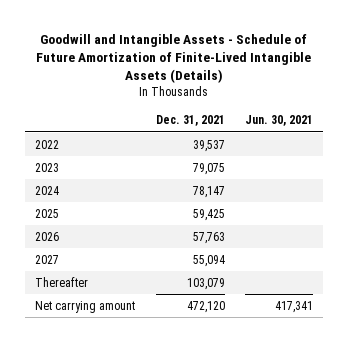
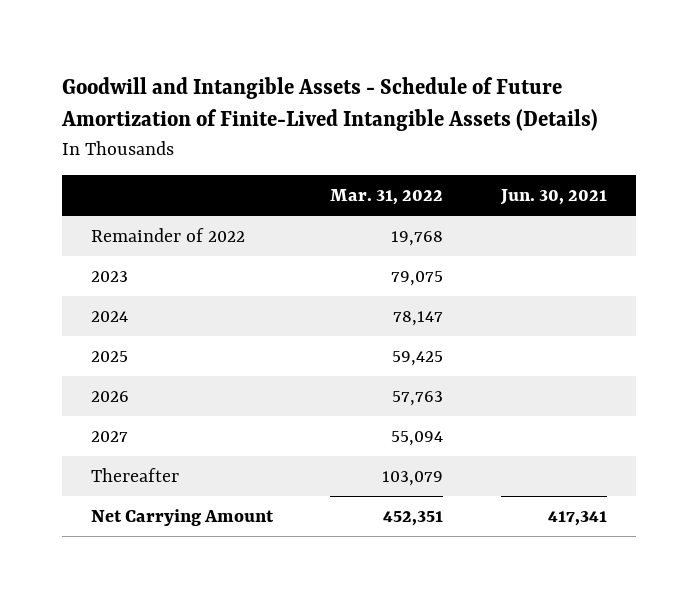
- | Dec. 31, 2021 | Jun. 30, 2021
+ | Mar. 31, 2022 | Jun. 30, 2021
- 2022 | 39,537 |
+ Remainder of 2022 | 19,768 |
- Net carrying amount | 472,120 | 417,341
+ Net Carrying Amount | 452,351 | 417,341

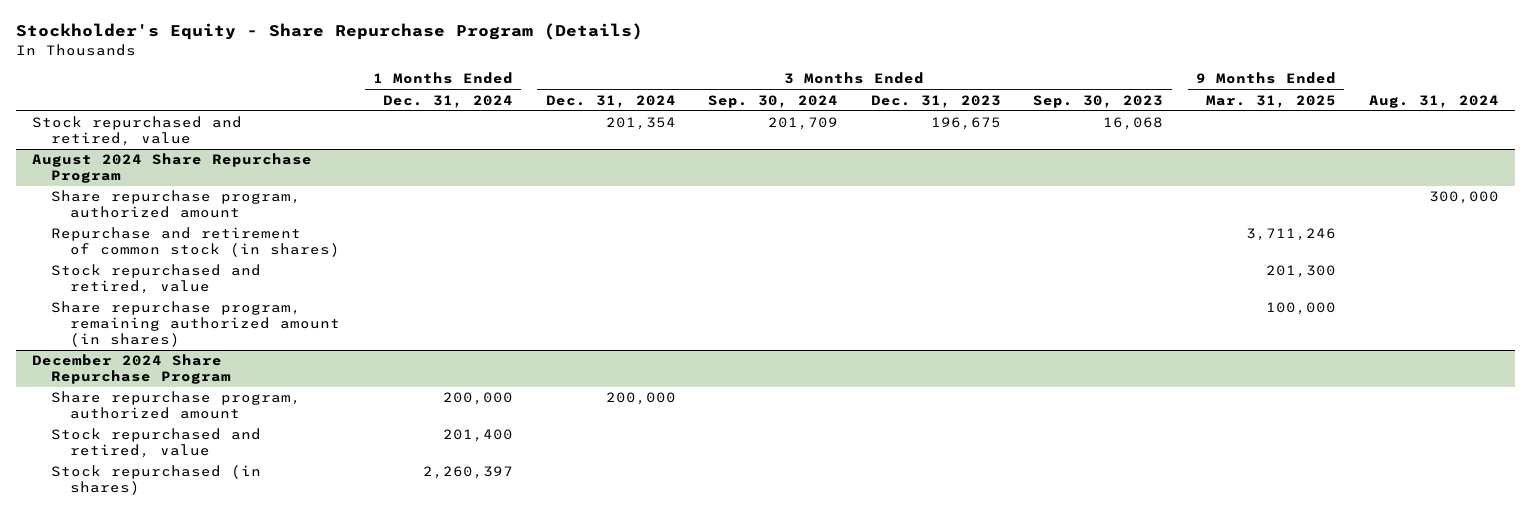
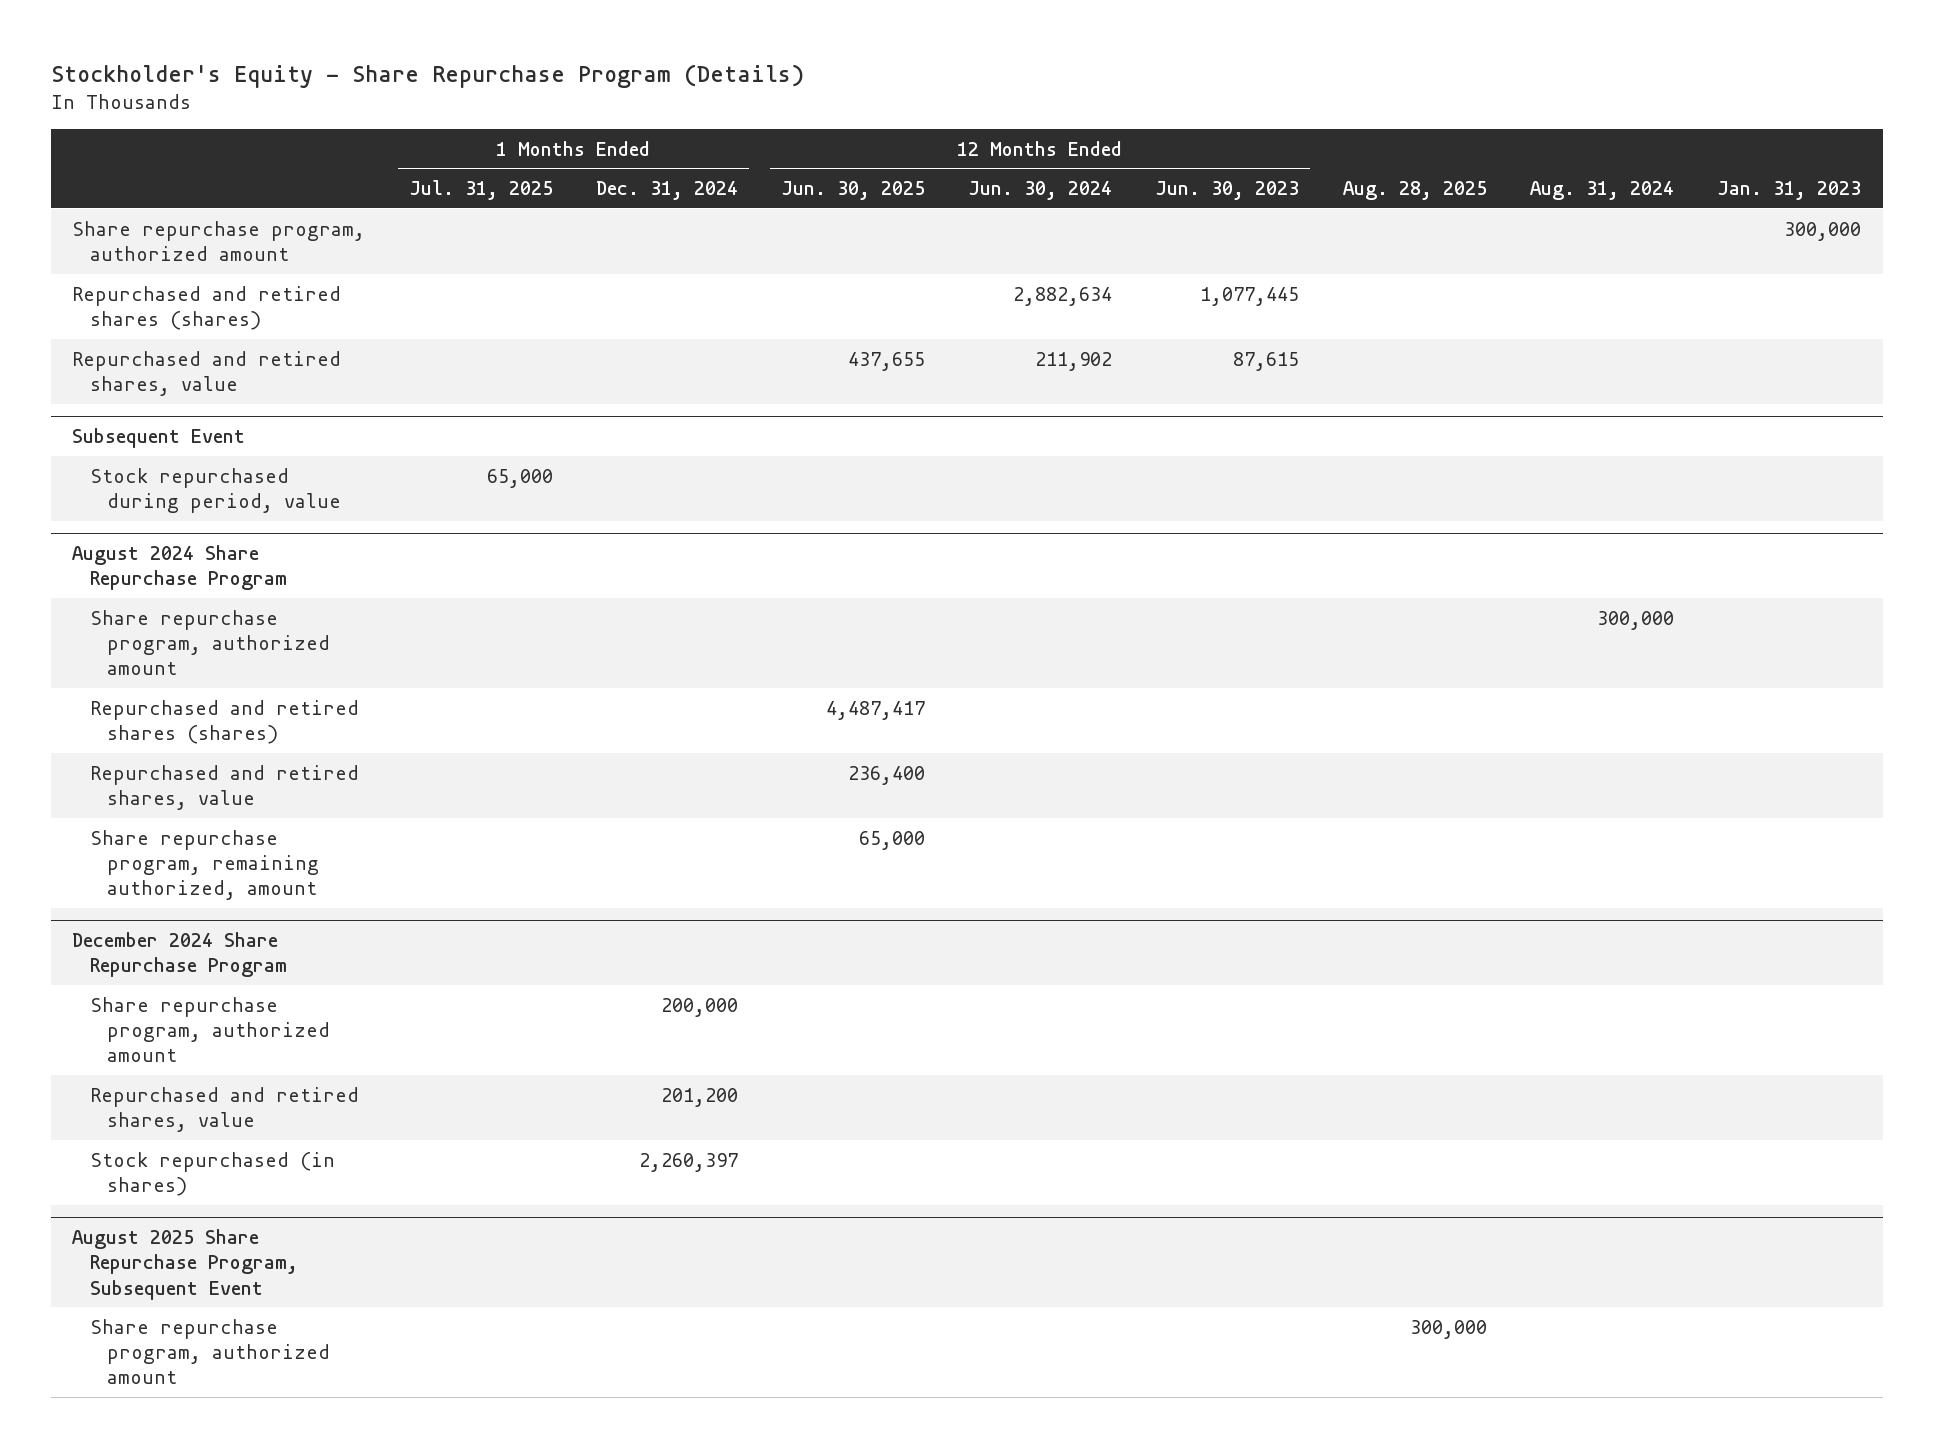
- | 1 Months Ended Dec. 31, 2024 | 3 Months Ended Dec. 31, 2024 | 3 Months Ended Sep. 30, 2024 | 3 Months Ended Dec. 31, 2023 | 3 Months Ended Sep. 30, 2023 | 9 Months Ended Mar. 31, 2025 | Aug. 31, 2024
+ | 1 Months Ended Jul. 31, 2025 | 1 Months Ended Dec. 31, 2024 | 12 Months Ended Jun. 30, 2025 | 12 Months Ended Jun. 30, 2024 | 12 Months Ended Jun. 30, 2023 | Aug. 28, 2025 | Aug. 31, 2024 | Jan. 31, 2023
- Stock repurchased and retired, value | | 201,354 | 201,709 | 196,675 | 16,068 | |
+ Share repurchase program, authorized amount | | | | | | | | 300,000
+ Repurchased and retired shares (shares) | | | | 2,882,634 | 1,077,445 | | |
+ Repurchased and retired shares, value | | | 437,655 | 211,902 | 87,615 | | |
+ Subsequent Event
+ Stock repurchased during period, value | 65,000 | | | | | | |
@ August 2024 Share Repurchase Program
- Repurchase and retirement of common stock (in shares) | | | | | | 3,711,246 |
- Stock repurchased and retired, value | | | | | | 201,300 |
- Share repurchase program, remaining authorized amount (in shares) | | | | | | 100,000 |
+ Repurchased and retired shares (shares) | | | 4,487,417 | | | | |
+ Repurchased and retired shares, value | | | 236,400 | | | | |
+ Share repurchase program, remaining authorized, amount | | | 65,000 | | | | |
@ December 2024 Share Repurchase Program
- Stock repurchased and retired, value | 201,400 | | | | | |
+ Repurchased and retired shares, value | | 201,200 | | | | | |
+ August 2025 Share Repurchase Program, Subsequent Event
+ Share repurchase program, authorized amount | | | | | | 300,000 | |

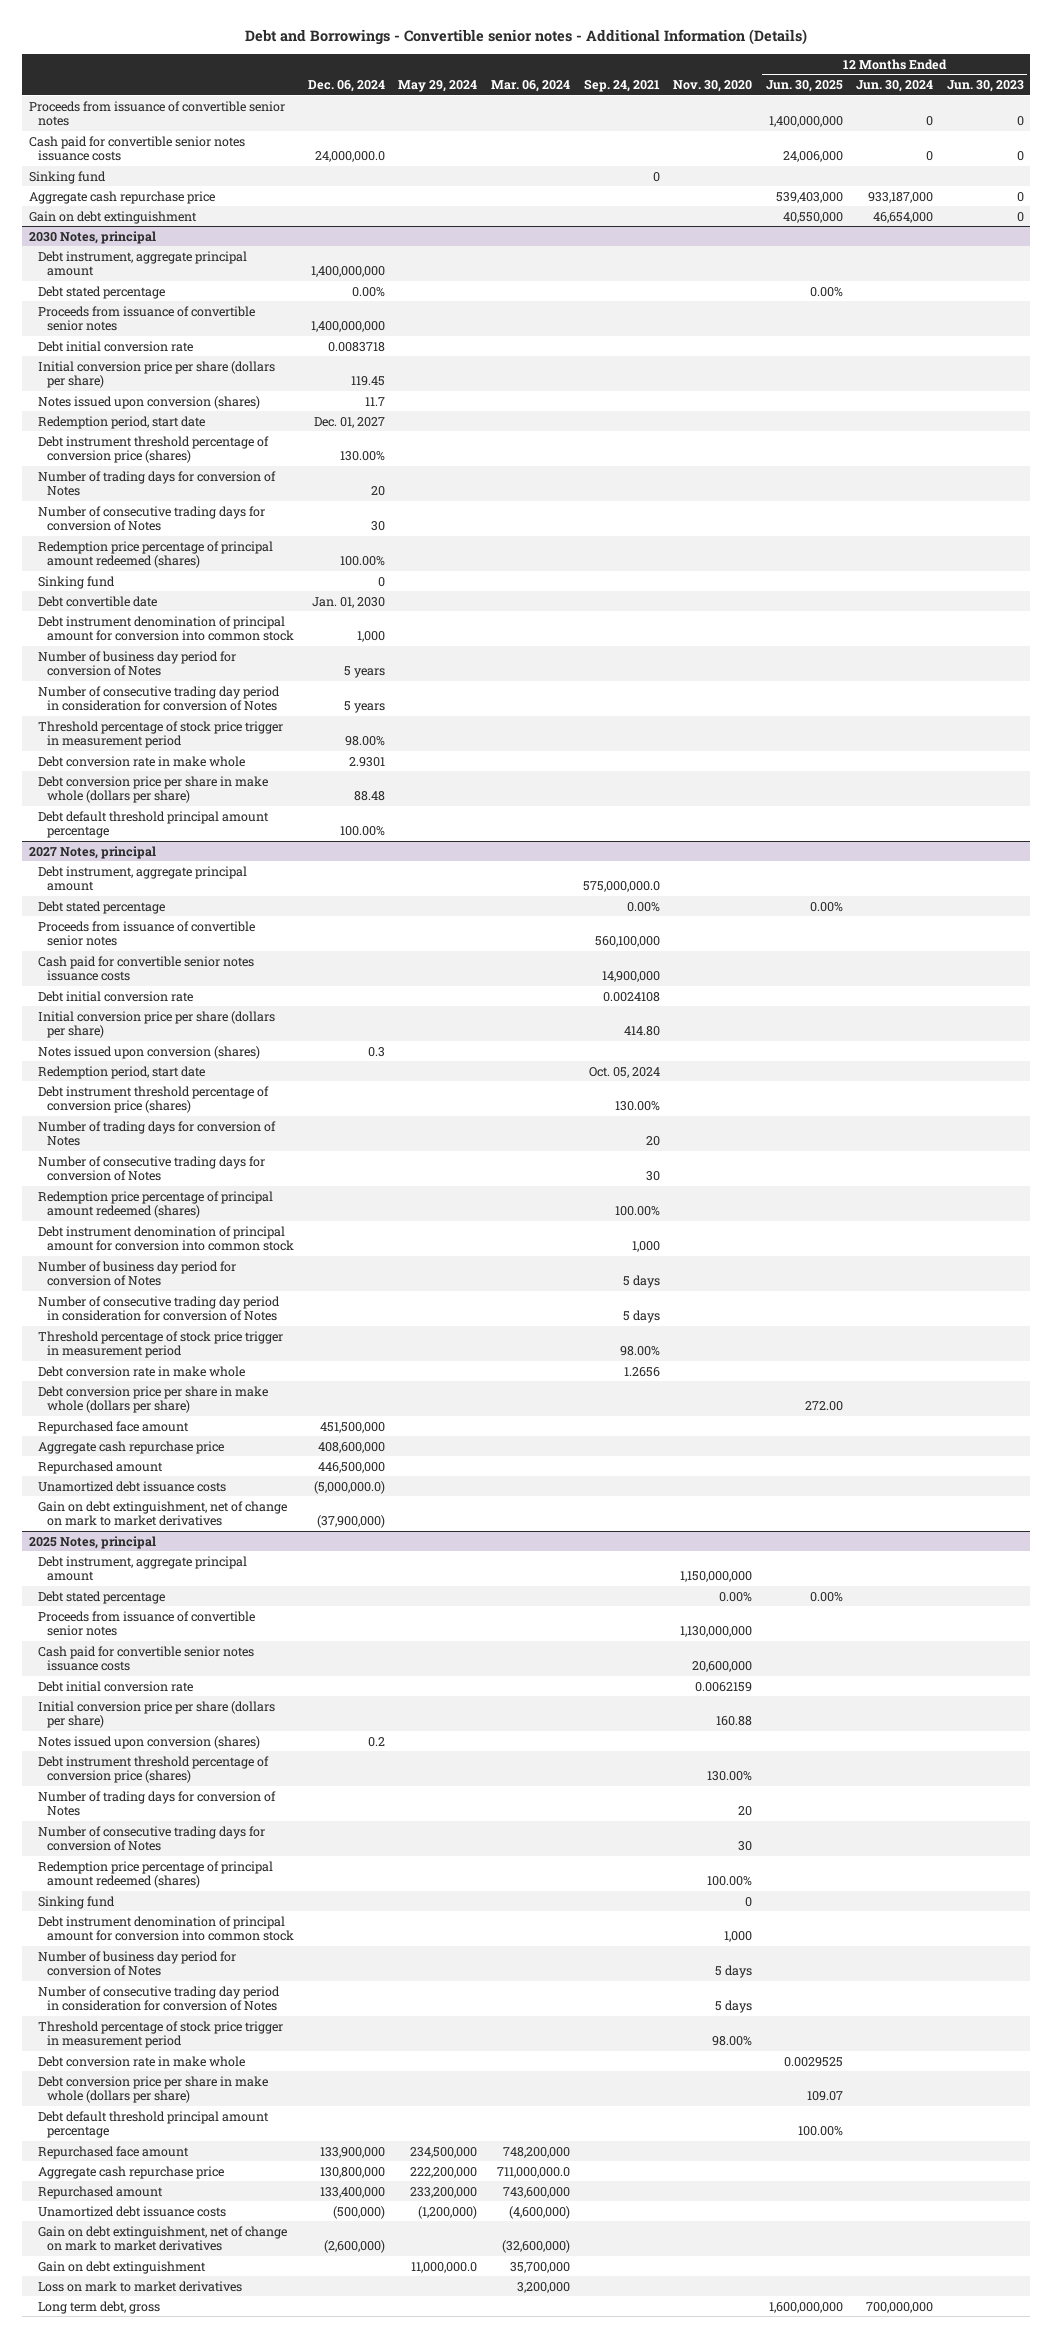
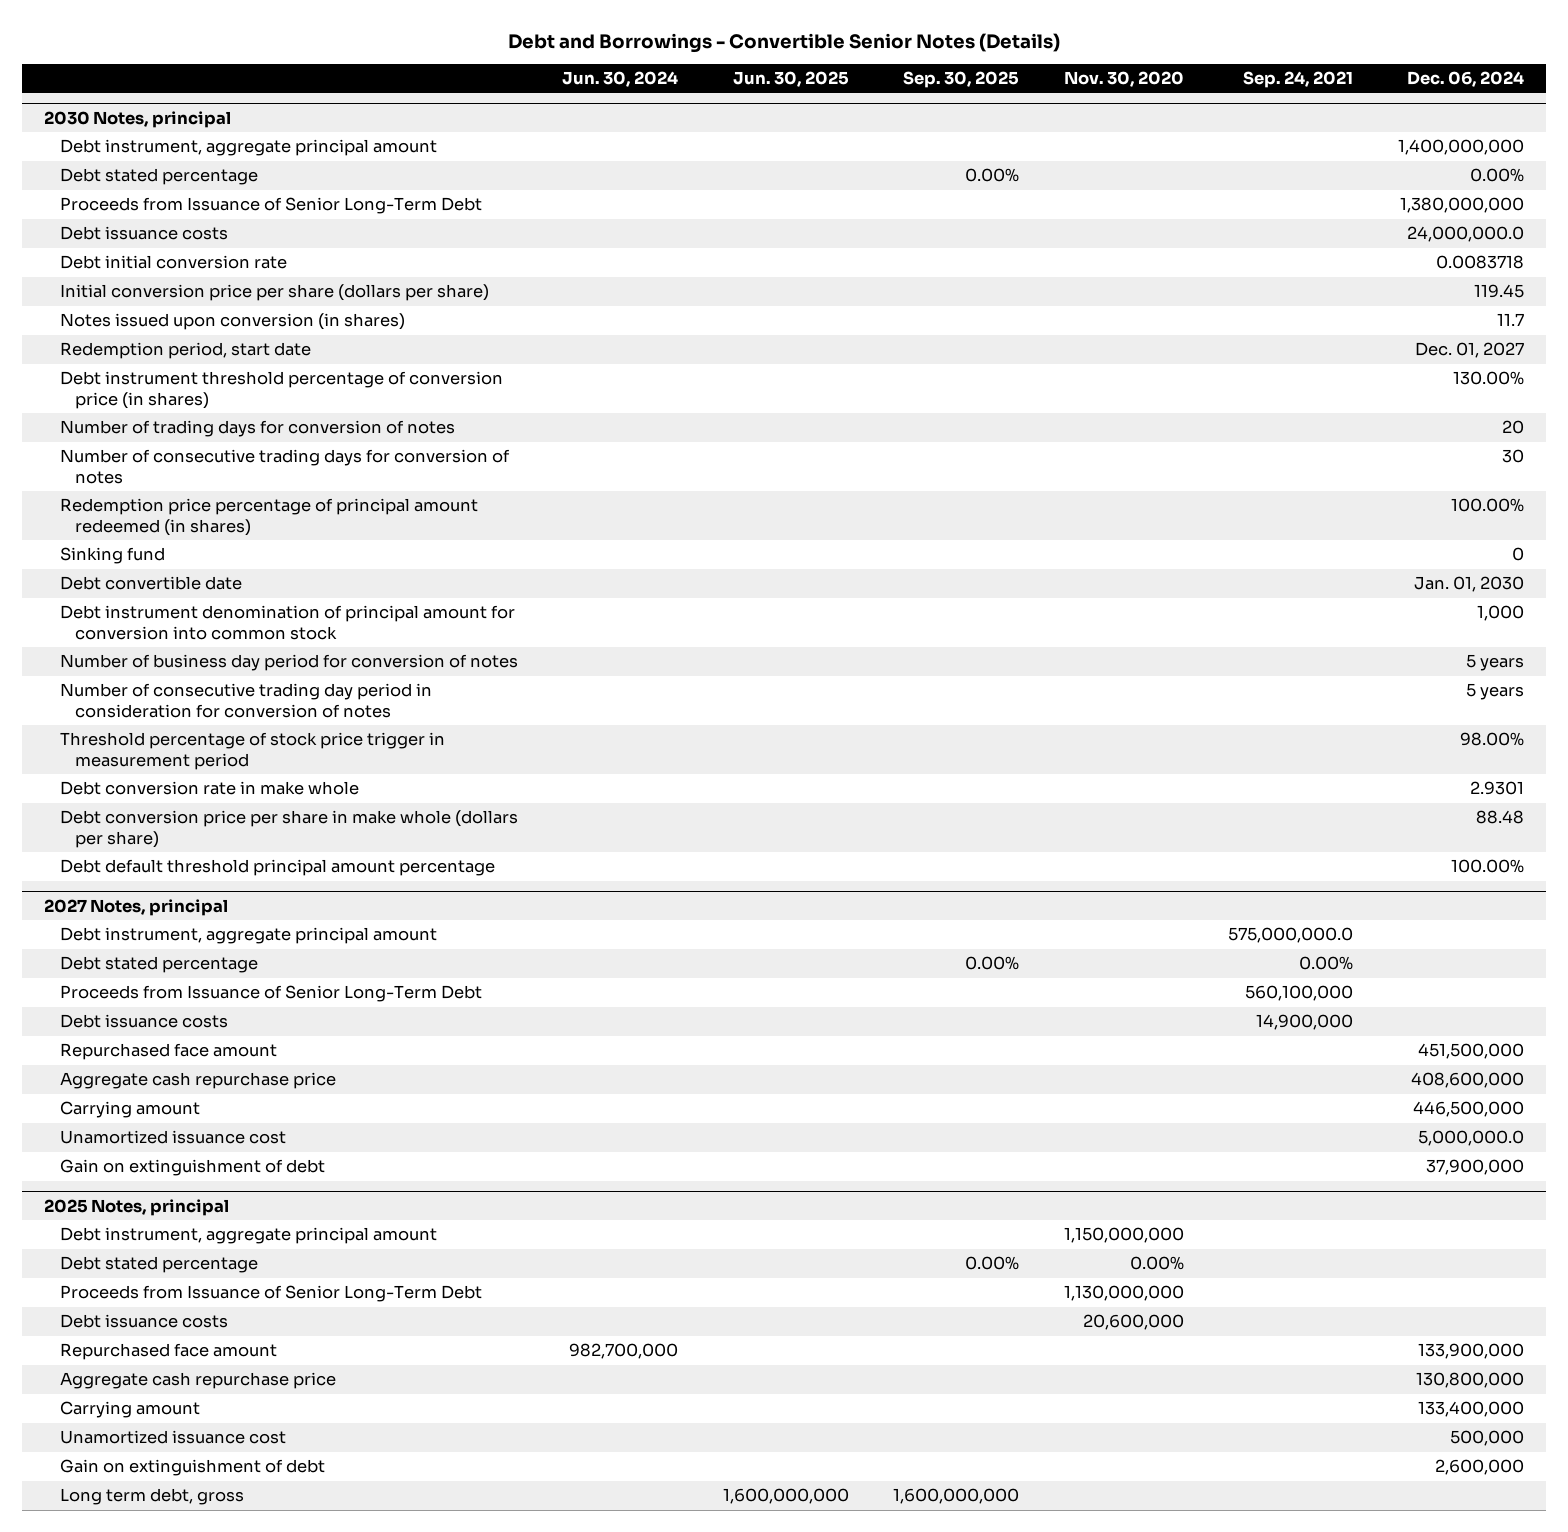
- Debt and Borrowings - Convertible senior notes - Additional Information (Details)
+ Debt and Borrowings - Convertible Senior Notes (Details)
- | Dec. 06, 2024 | May 29, 2024 | Mar. 06, 2024 | Sep. 24, 2021 | Nov. 30, 2020 | 12 Months Ended Jun. 30, 2025 | 12 Months Ended Jun. 30, 2024 | 12 Months Ended Jun. 30, 2023
+ | Jun. 30, 2024 | Jun. 30, 2025 | Sep. 30, 2025 | Nov. 30, 2020 | Sep. 24, 2021 | Dec. 06, 2024
- Proceeds from issuance of convertible senior notes | | | | | | 1,400,000,000 | 0 | 0
- Cash paid for convertible senior notes issuance costs | 24,000,000.0 | | | | | 24,006,000 | 0 | 0
- Sinking fund | | | | 0 | | | |
- Aggregate cash repurchase price | | | | | | 539,403,000 | 933,187,000 | 0
- Gain on debt extinguishment | | | | | | 40,550,000 | 46,654,000 | 0
@ 2030 Notes, principal
- Proceeds from issuance of convertible senior notes | 1,400,000,000 | | | | | | |
+ Proceeds from Issuance of Senior Long-Term Debt | | | | | | 1,380,000,000
+ Debt issuance costs | | | | | | 24,000,000.0
- Notes issued upon conversion (shares) | 11.7 | | | | | | |
+ Notes issued upon conversion (in shares) | | | | | | 11.7
- Debt instrument threshold percentage of conversion price (shares) | 130.00% | | | | | | |
- Number of trading days for conversion of Notes | 20 | | | | | | |
- Number of consecutive trading days for conversion of Notes | 30 | | | | | | |
- Redemption price percentage of principal amount redeemed (shares) | 100.00% | | | | | | |
+ Debt instrument threshold percentage of conversion price (in shares) | | | | | | 130.00%
+ Number of trading days for conversion of notes | | | | | | 20
+ Number of consecutive trading days for conversion of notes | | | | | | 30
+ Redemption price percentage of principal amount redeemed (in shares) | | | | | | 100.00%
- Number of business day period for conversion of Notes | 5 years | | | | | | |
- Number of consecutive trading day period in consideration for conversion of Notes | 5 years | | | | | | |
+ Number of business day period for conversion of notes | | | | | | 5 years
+ Number of consecutive trading day period in consideration for conversion of notes | | | | | | 5 years
@ 2027 Notes, principal
- Proceeds from issuance of convertible senior notes | | | | 560,100,000 | | | |
- Cash paid for convertible senior notes issuance costs | | | | 14,900,000 | | | |
- Debt initial conversion rate | | | | 0.0024108 | | | |
- Initial conversion price per share (dollars per share) | | | | 414.80 | | | |
- Notes issued upon conversion (shares) | 0.3 | | | | | | |
- Redemption period, start date | | | | Oct. 05, 2024 | | | |
- Debt instrument threshold percentage of conversion price (shares) | | | | 130.00% | | | |
- Number of trading days for conversion of Notes | | | | 20 | | | |
- Number of consecutive trading days for conversion of Notes | | | | 30 | | | |
- Redemption price percentage of principal amount redeemed (shares) | | | | 100.00% | | | |
- Debt instrument denomination of principal amount for conversion into common stock | | | | 1,000 | | | |
- Number of business day period for conversion of Notes | | | | 5 days | | | |
- Number of consecutive trading day period in consideration for conversion of Notes | | | | 5 days | | | |
- Threshold percentage of stock price trigger in measurement period | | | | 98.00% | | | |
- Debt conversion rate in make whole | | | | 1.2656 | | | |
- Debt conversion price per share in make whole (dollars per share) | | | | | | 272.00 | |
+ Proceeds from Issuance of Senior Long-Term Debt | | | | | 560,100,000 |
+ Debt issuance costs | | | | | 14,900,000 |
- Repurchased amount | 446,500,000 | | | | | | |
- Unamortized debt issuance costs | (5,000,000.0) | | | | | | |
- Gain on debt extinguishment, net of change on mark to market derivatives | (37,900,000) | | | | | | |
+ Carrying amount | | | | | | 446,500,000
+ Unamortized issuance cost | | | | | | 5,000,000.0
+ Gain on extinguishment of debt | | | | | | 37,900,000
@ 2025 Notes, principal
- Proceeds from issuance of convertible senior notes | | | | | 1,130,000,000 | | |
- Cash paid for convertible senior notes issuance costs | | | | | 20,600,000 | | |
- Debt initial conversion rate | | | | | 0.0062159 | | |
- Initial conversion price per share (dollars per share) | | | | | 160.88 | | |
- Notes issued upon conversion (shares) | 0.2 | | | | | | |
- Debt instrument threshold percentage of conversion price (shares) | | | | | 130.00% | | |
- Number of trading days for conversion of Notes | | | | | 20 | | |
- Number of consecutive trading days for conversion of Notes | | | | | 30 | | |
- Redemption price percentage of principal amount redeemed (shares) | | | | | 100.00% | | |
- Sinking fund | | | | | 0 | | |
- Debt instrument denomination of principal amount for conversion into common stock | | | | | 1,000 | | |
- Number of business day period for conversion of Notes | | | | | 5 days | | |
- Number of consecutive trading day period in consideration for conversion of Notes | | | | | 5 days | | |
- Threshold percentage of stock price trigger in measurement period | | | | | 98.00% | | |
- Debt conversion rate in make whole | | | | | | 0.0029525 | |
- Debt conversion price per share in make whole (dollars per share) | | | | | | 109.07 | |
- Debt default threshold principal amount percentage | | | | | | 100.00% | |
+ Proceeds from Issuance of Senior Long-Term Debt | | | | 1,130,000,000 | |
+ Debt issuance costs | | | | 20,600,000 | |
- Repurchased amount | 133,400,000 | 233,200,000 | 743,600,000 | | | | |
- Unamortized debt issuance costs | (500,000) | (1,200,000) | (4,600,000) | | | | |
- Gain on debt extinguishment, net of change on mark to market derivatives | (2,600,000) | | (32,600,000) | | | | |
- Gain on debt extinguishment | | 11,000,000.0 | 35,700,000 | | | | |
- Loss on mark to market derivatives | | | 3,200,000 | | | | |
+ Carrying amount | | | | | | 133,400,000
+ Unamortized issuance cost | | | | | | 500,000
+ Gain on extinguishment of debt | | | | | | 2,600,000

